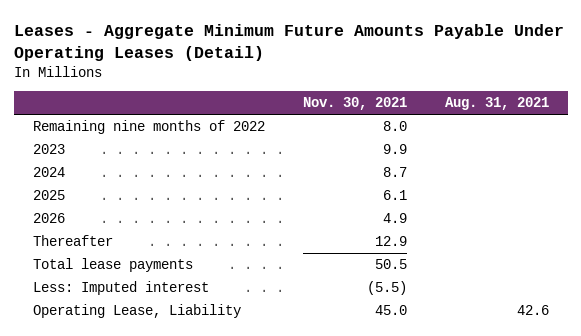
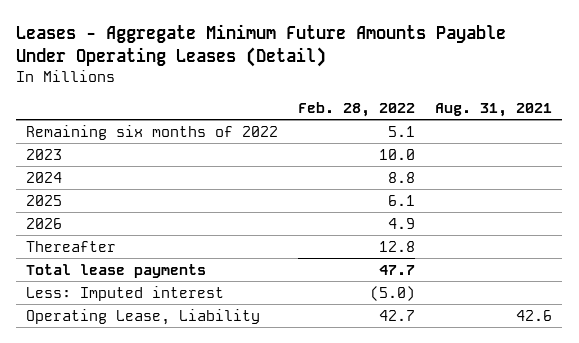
- | Nov. 30, 2021 | Aug. 31, 2021
+ | Feb. 28, 2022 | Aug. 31, 2021
- Remaining nine months of 2022 | 8.0 |
+ Remaining six months of 2022 | 5.1 |

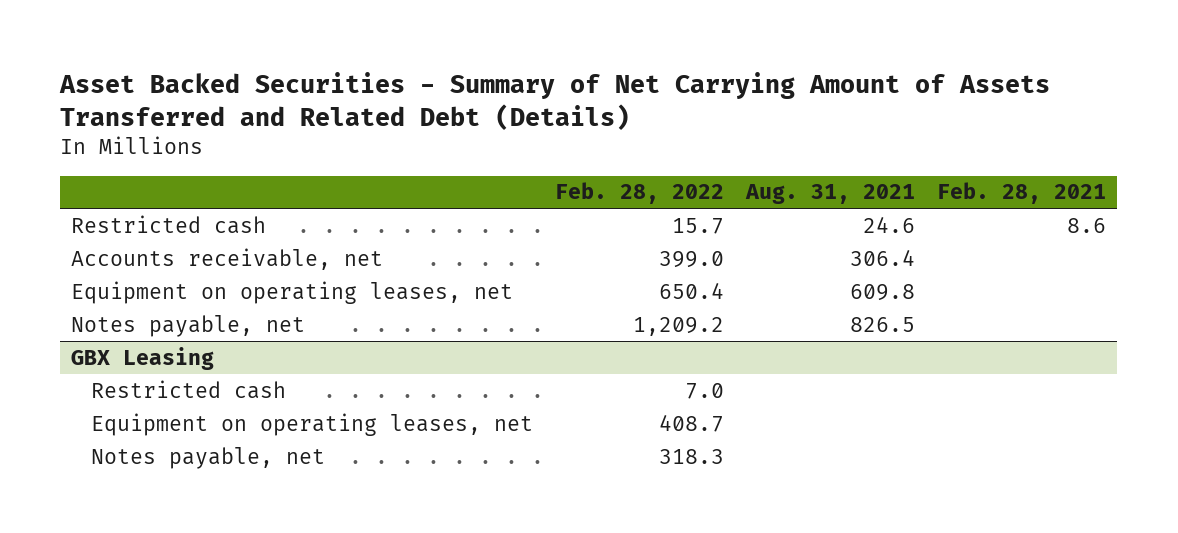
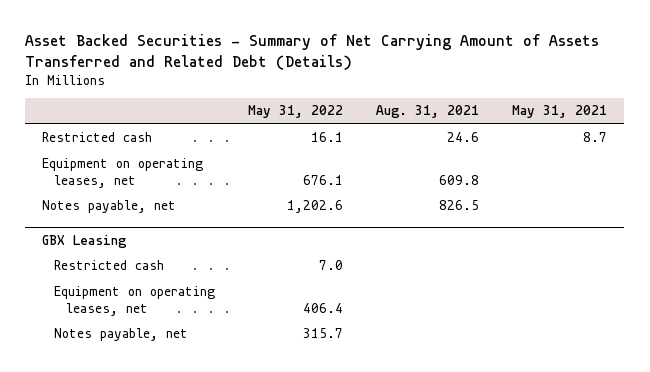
- | Feb. 28, 2022 | Aug. 31, 2021 | Feb. 28, 2021
+ | May 31, 2022 | Aug. 31, 2021 | May 31, 2021
- Accounts receivable, net | 399.0 | 306.4 |

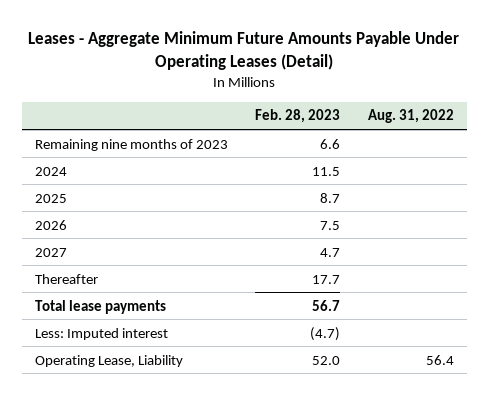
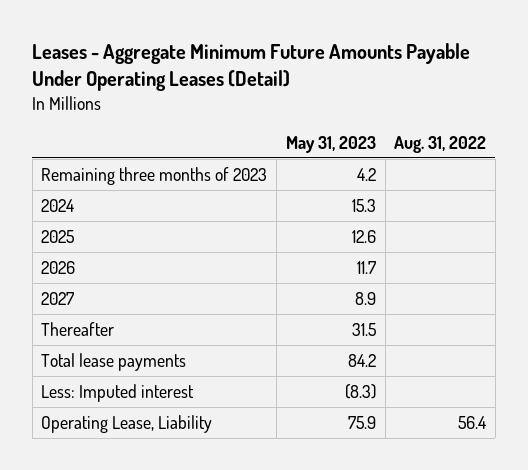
- | Feb. 28, 2023 | Aug. 31, 2022
+ | May 31, 2023 | Aug. 31, 2022
- Remaining nine months of 2023 | 6.6 |
+ Remaining three months of 2023 | 4.2 |

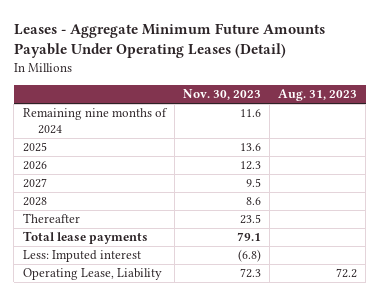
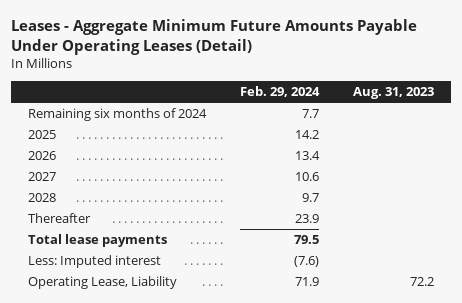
- | Nov. 30, 2023 | Aug. 31, 2023
+ | Feb. 29, 2024 | Aug. 31, 2023
- Remaining nine months of 2024 | 11.6 |
+ Remaining six months of 2024 | 7.7 |

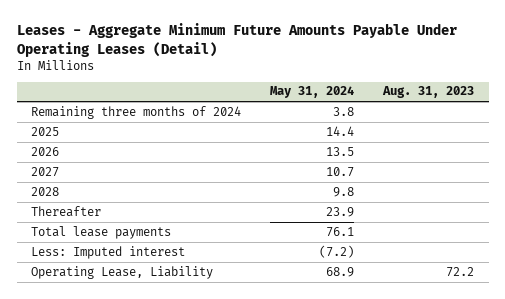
- | Feb. 29, 2024 | Aug. 31, 2023
+ | May 31, 2024 | Aug. 31, 2023
- Remaining six months of 2024 | 7.7 |
+ Remaining three months of 2024 | 3.8 |

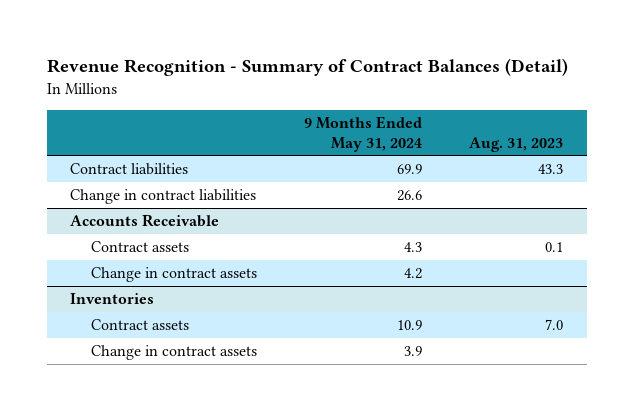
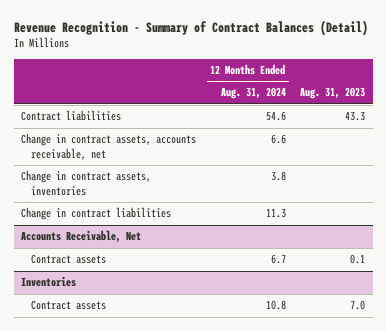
- | 9 Months Ended May 31, 2024 | Aug. 31, 2023
+ | 12 Months Ended Aug. 31, 2024 | Aug. 31, 2023
+ Change in contract assets, accounts receivable, net | 6.6 |
+ Change in contract assets, inventories | 3.8 |
- Accounts Receivable
+ Accounts Receivable, Net
- Change in contract assets | 4.2 |
@ Inventories
- Change in contract assets | 3.9 |

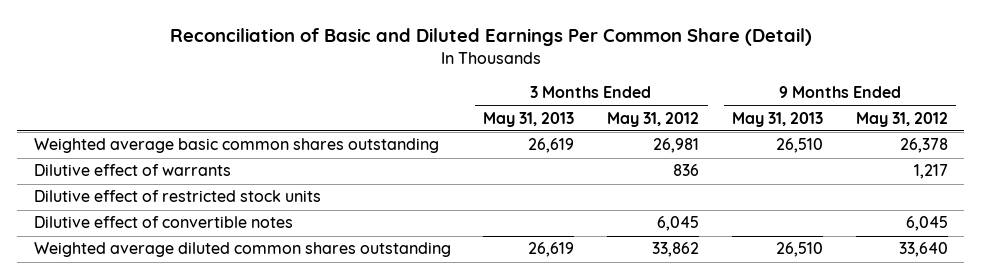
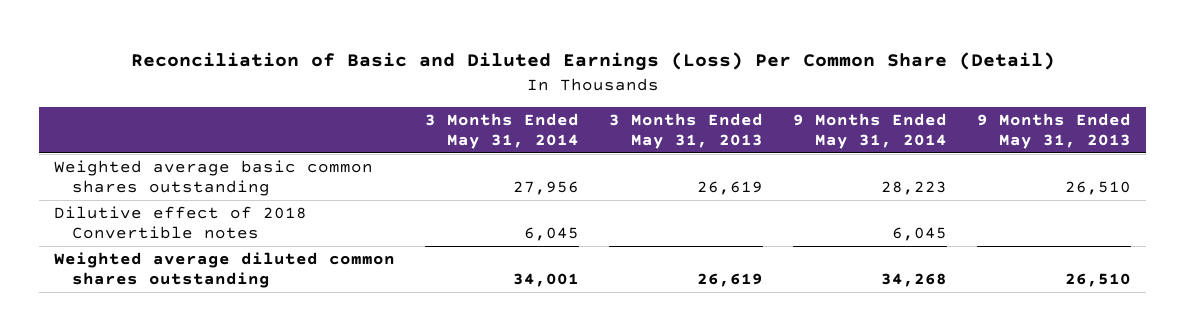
- Reconciliation of Basic and Diluted Earnings Per Common Share (Detail)
+ Reconciliation of Basic and Diluted Earnings (Loss) Per Common Share (Detail)
- | 3 Months Ended May 31, 2013 | 3 Months Ended May 31, 2012 | 9 Months Ended May 31, 2013 | 9 Months Ended May 31, 2012
+ | 3 Months Ended May 31, 2014 | 3 Months Ended May 31, 2013 | 9 Months Ended May 31, 2014 | 9 Months Ended May 31, 2013
- Dilutive effect of warrants | | 836 | | 1,217
- Dilutive effect of restricted stock units
- Dilutive effect of convertible notes | | 6,045 | | 6,045
+ Dilutive effect of 2018 Convertible notes | 6,045 | | 6,045 |

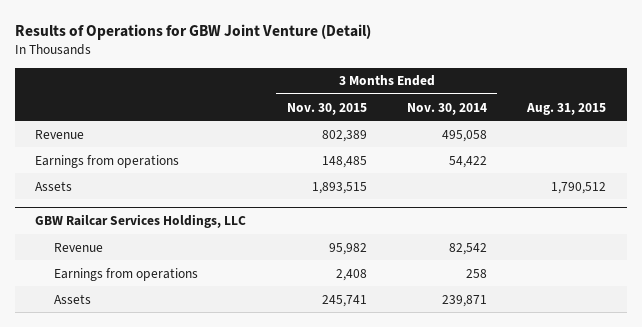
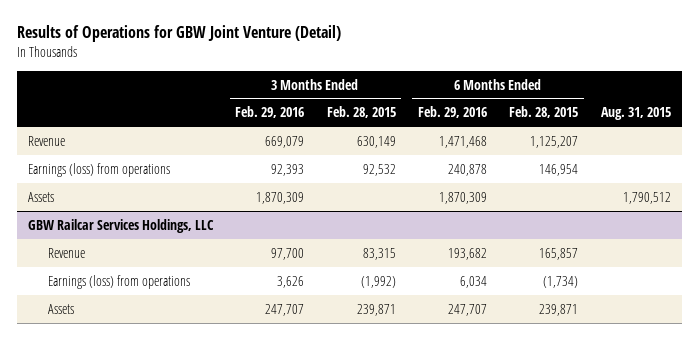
- | 3 Months Ended Nov. 30, 2015 | 3 Months Ended Nov. 30, 2014 | Aug. 31, 2015
+ | 3 Months Ended Feb. 29, 2016 | 3 Months Ended Feb. 28, 2015 | 6 Months Ended Feb. 29, 2016 | 6 Months Ended Feb. 28, 2015 | Aug. 31, 2015
- Earnings from operations | 148,485 | 54,422 |
+ Earnings (loss) from operations | 92,393 | 92,532 | 240,878 | 146,954 |
@ GBW Railcar Services Holdings, LLC
- Earnings from operations | 2,408 | 258 |
+ Earnings (loss) from operations | 3,626 | (1,992) | 6,034 | (1,734) |

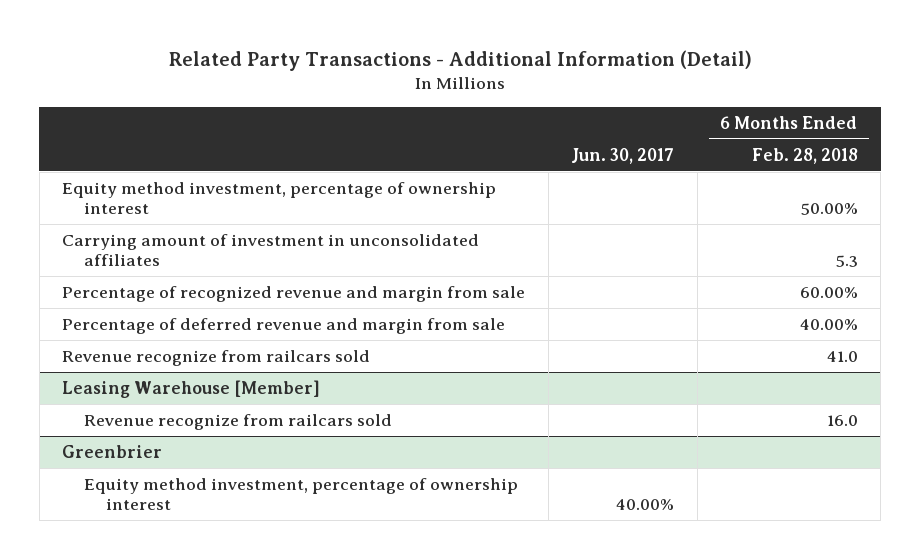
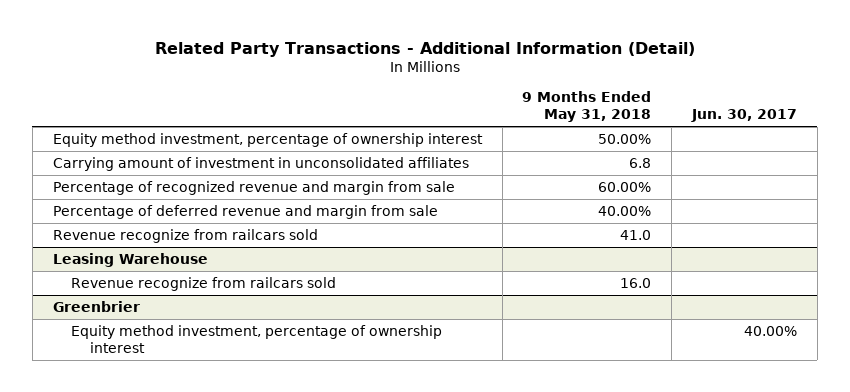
- | Jun. 30, 2017 | 6 Months Ended Feb. 28, 2018
+ | 9 Months Ended May 31, 2018 | Jun. 30, 2017
- Leasing Warehouse [Member]
+ Leasing Warehouse

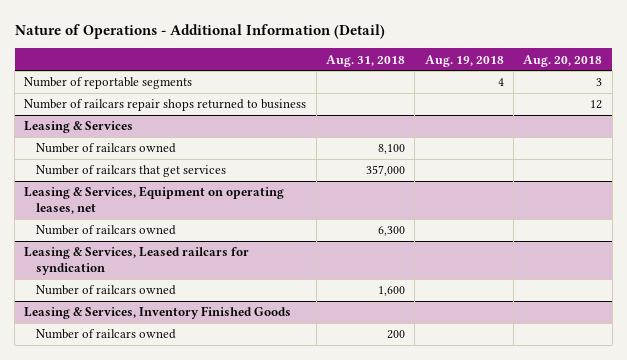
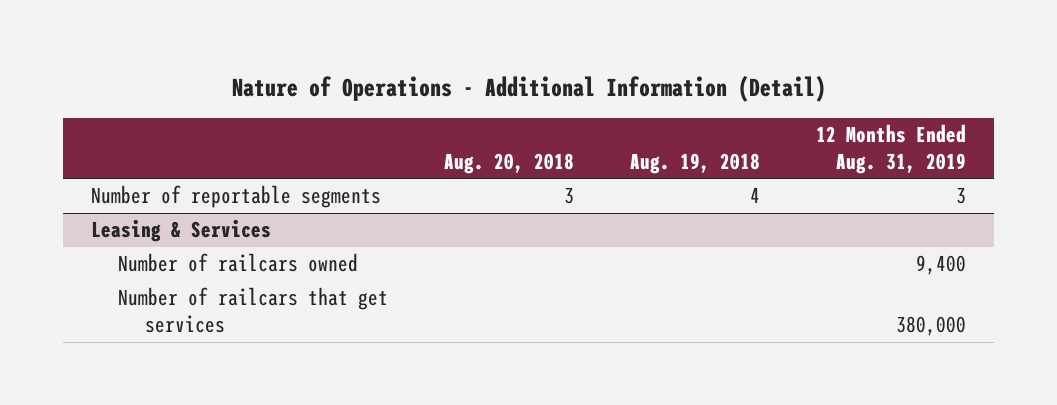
- | Aug. 31, 2018 | Aug. 19, 2018 | Aug. 20, 2018
+ | Aug. 20, 2018 | Aug. 19, 2018 | 12 Months Ended Aug. 31, 2019
- Number of railcars repair shops returned to business | | | 12
- Leasing & Services, Equipment on operating leases, net
- Number of railcars owned | 6,300 | |
- Leasing & Services, Leased railcars for syndication
- Number of railcars owned | 1,600 | |
- Leasing & Services, Inventory Finished Goods
- Number of railcars owned | 200 | |

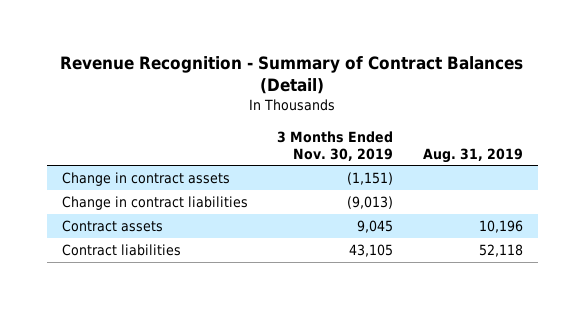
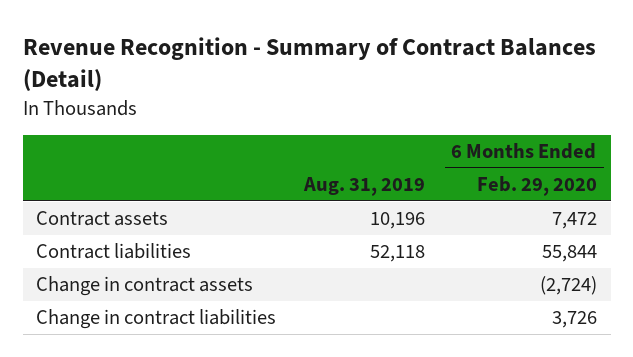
- | 3 Months Ended Nov. 30, 2019 | Aug. 31, 2019
+ | Aug. 31, 2019 | 6 Months Ended Feb. 29, 2020
moved down: Change in contract assets | | (2,724)
moved down: Change in contract liabilities | | 3,726

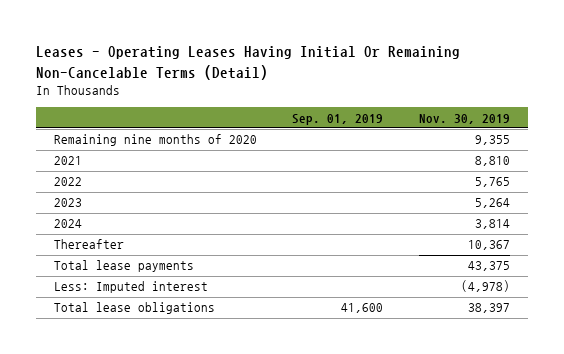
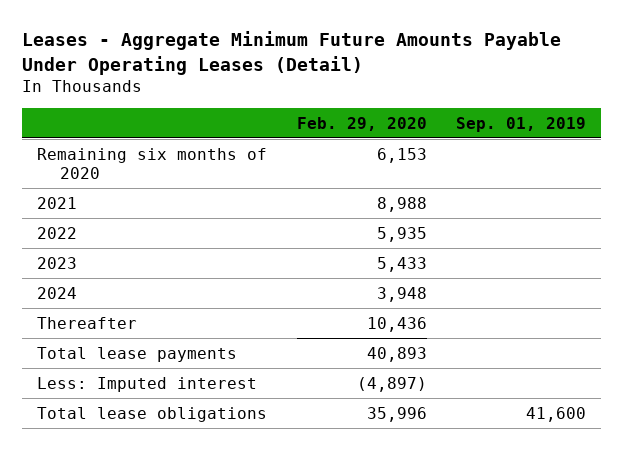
- Leases - Operating Leases Having Initial Or Remaining Non-Cancelable Terms (Detail)
+ Leases - Aggregate Minimum Future Amounts Payable Under Operating Leases (Detail)
- | Sep. 01, 2019 | Nov. 30, 2019
+ | Feb. 29, 2020 | Sep. 01, 2019
- Remaining nine months of 2020 | | 9,355
+ Remaining six months of 2020 | 6,153 |

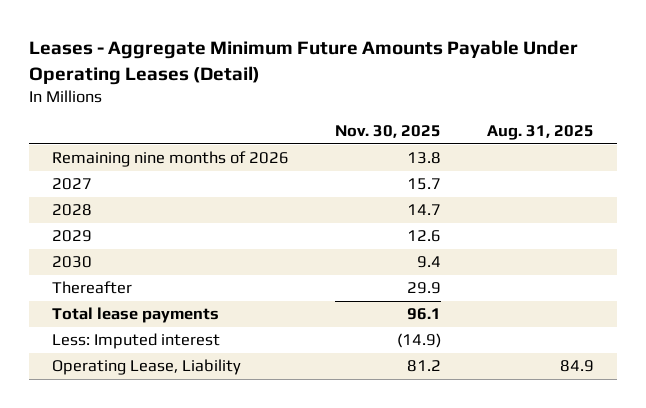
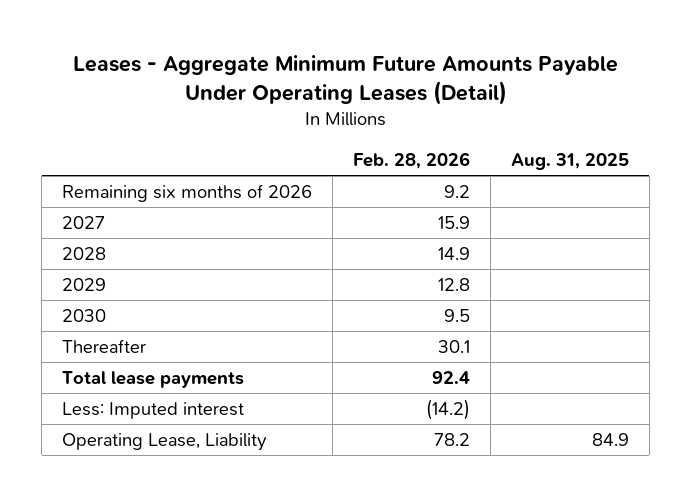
- | Nov. 30, 2025 | Aug. 31, 2025
+ | Feb. 28, 2026 | Aug. 31, 2025
- Remaining nine months of 2026 | 13.8 |
+ Remaining six months of 2026 | 9.2 |

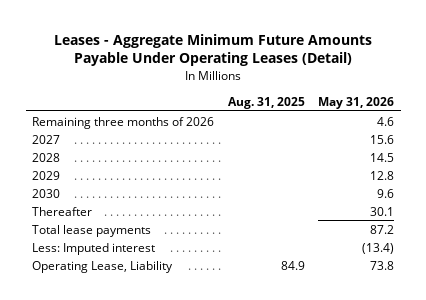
- | Feb. 28, 2026 | Aug. 31, 2025
+ | Aug. 31, 2025 | May 31, 2026
- Remaining six months of 2026 | 9.2 |
+ Remaining three months of 2026 | | 4.6

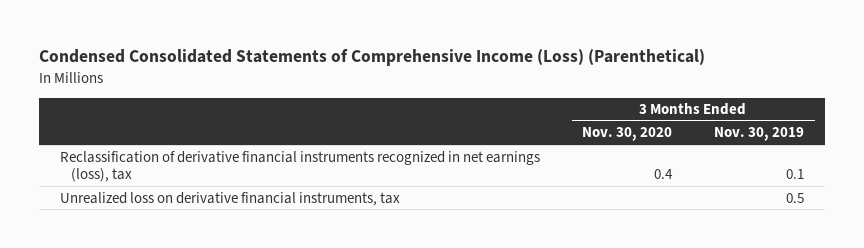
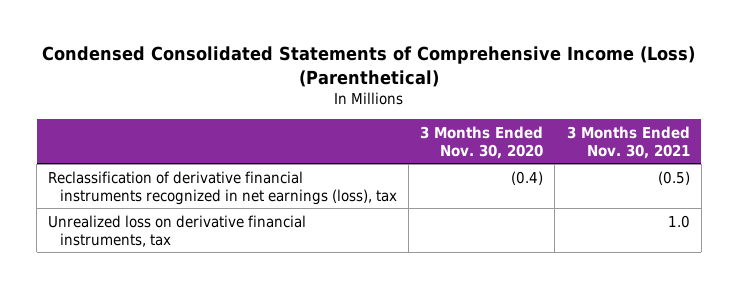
- | 3 Months Ended Nov. 30, 2020 | 3 Months Ended Nov. 30, 2019
+ | 3 Months Ended Nov. 30, 2020 | 3 Months Ended Nov. 30, 2021
- Reclassification of derivative financial instruments recognized in net earnings (loss), tax | 0.4 | 0.1
+ Reclassification of derivative financial instruments recognized in net earnings (loss), tax | (0.4) | (0.5)

